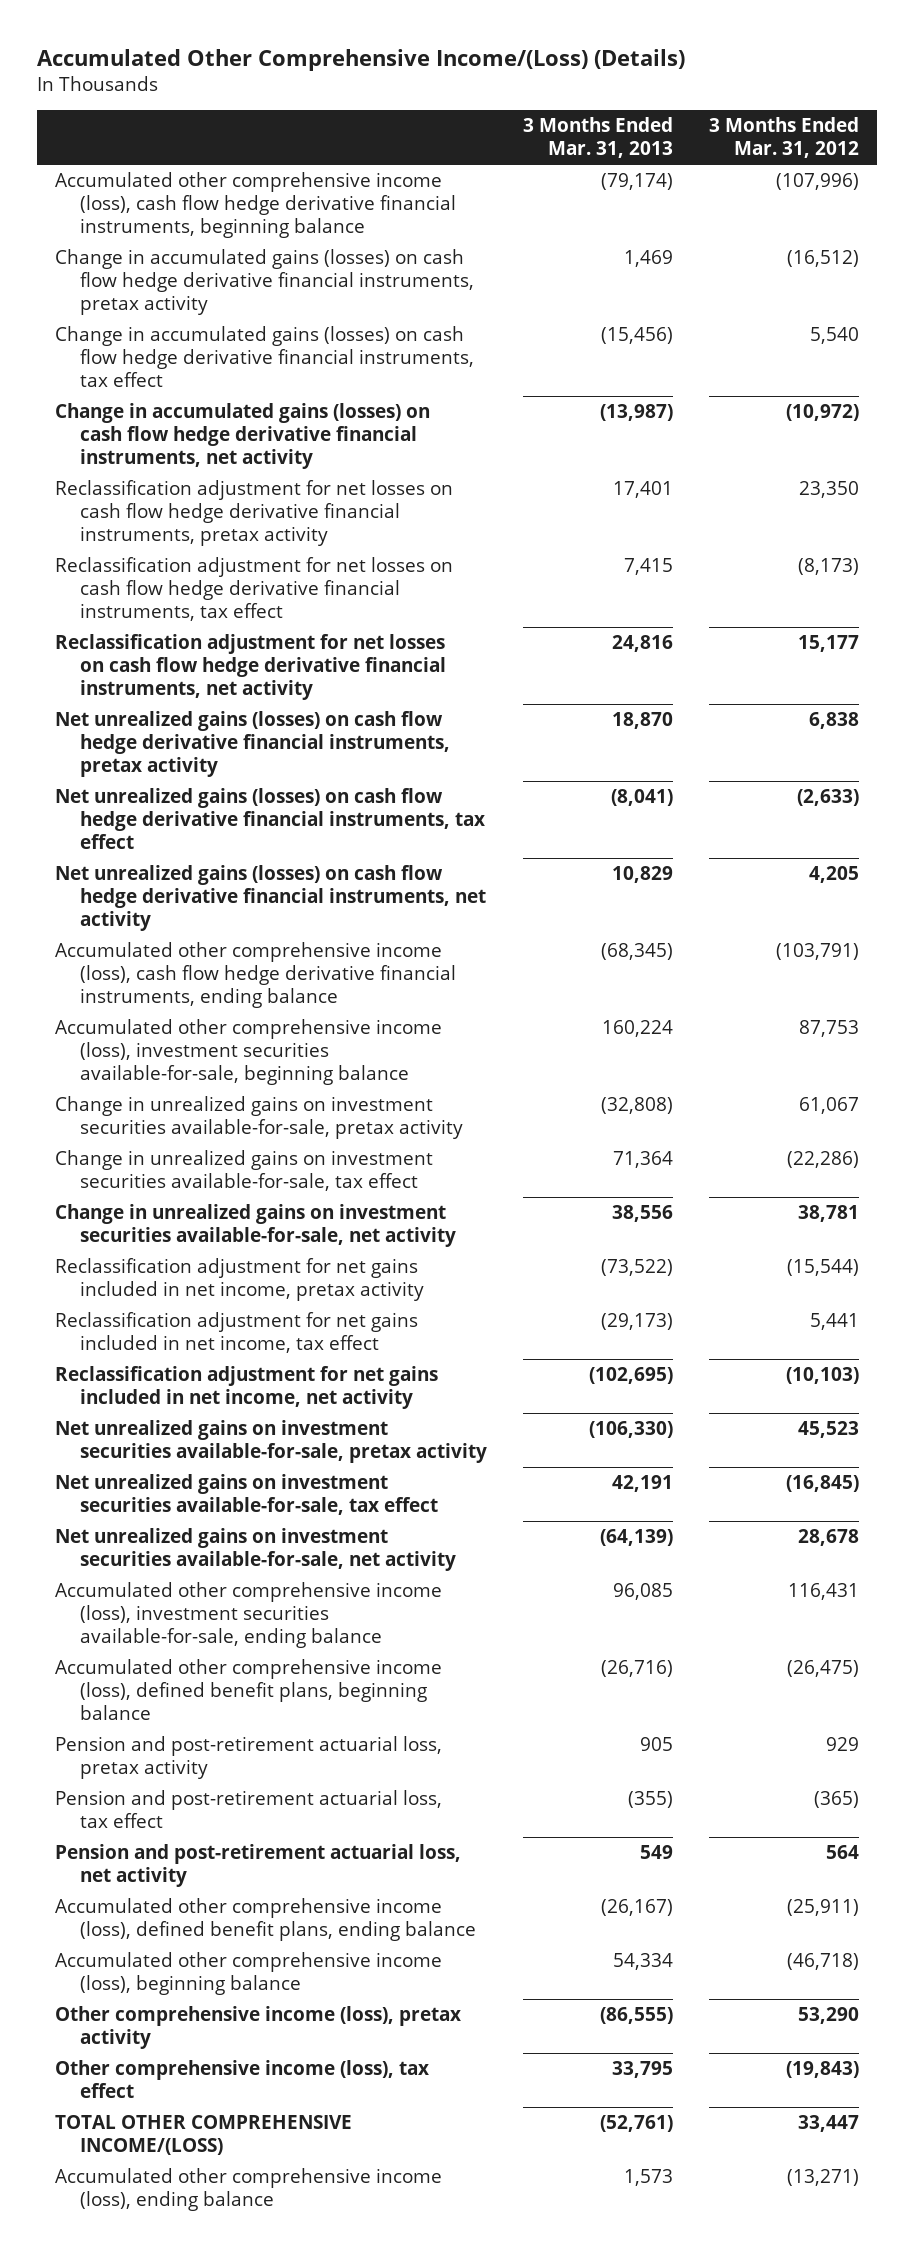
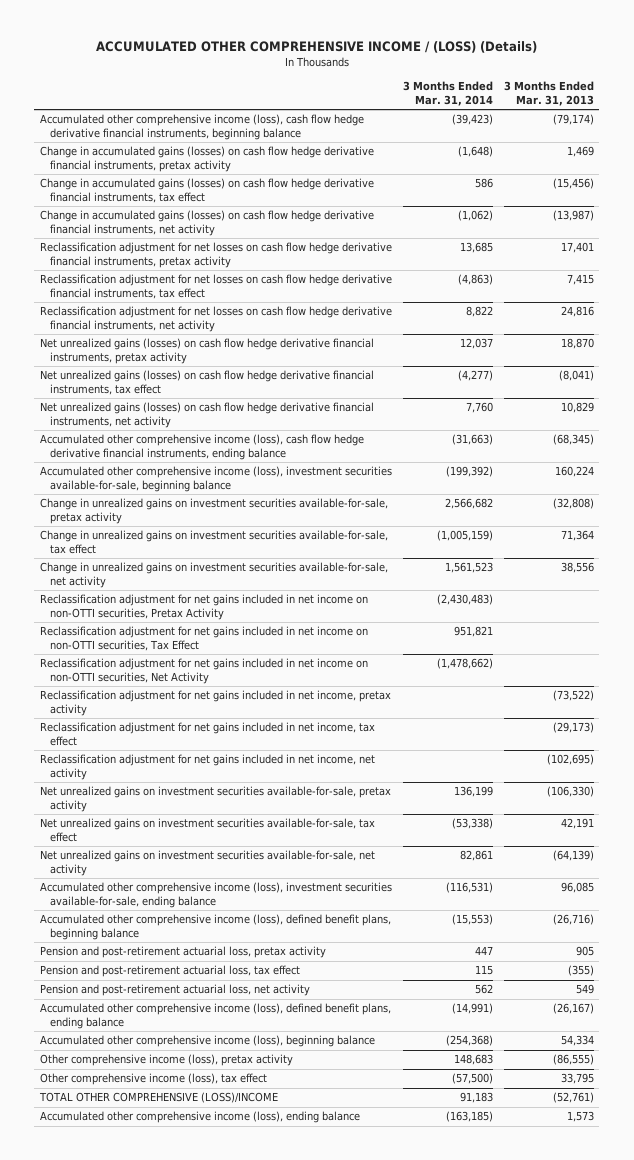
- Accumulated Other Comprehensive Income/(Loss) (Details)
+ ACCUMULATED OTHER COMPREHENSIVE INCOME / (LOSS) (Details)
- | 3 Months Ended Mar. 31, 2013 | 3 Months Ended Mar. 31, 2012
+ | 3 Months Ended Mar. 31, 2014 | 3 Months Ended Mar. 31, 2013
+ Reclassification adjustment for net gains included in net income on non-OTTI securities, Pretax Activity | (2,430,483) |
+ Reclassification adjustment for net gains included in net income on non-OTTI securities, Tax Effect | 951,821 |
+ Reclassification adjustment for net gains included in net income on non-OTTI securities, Net Activity | (1,478,662) |
- TOTAL OTHER COMPREHENSIVE INCOME/(LOSS) | (52,761) | 33,447
+ TOTAL OTHER COMPREHENSIVE (LOSS)/INCOME | 91,183 | (52,761)

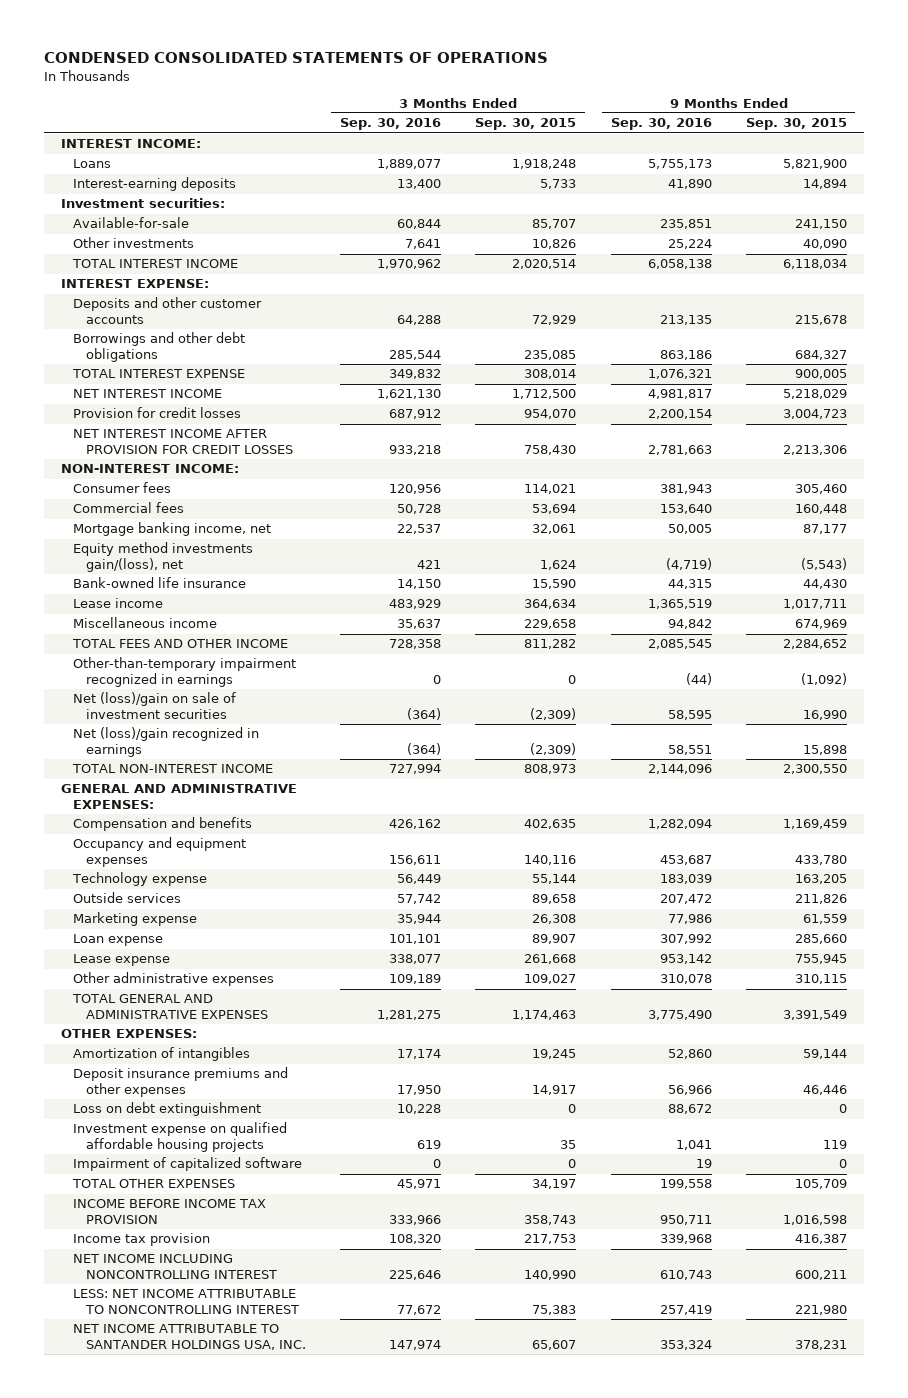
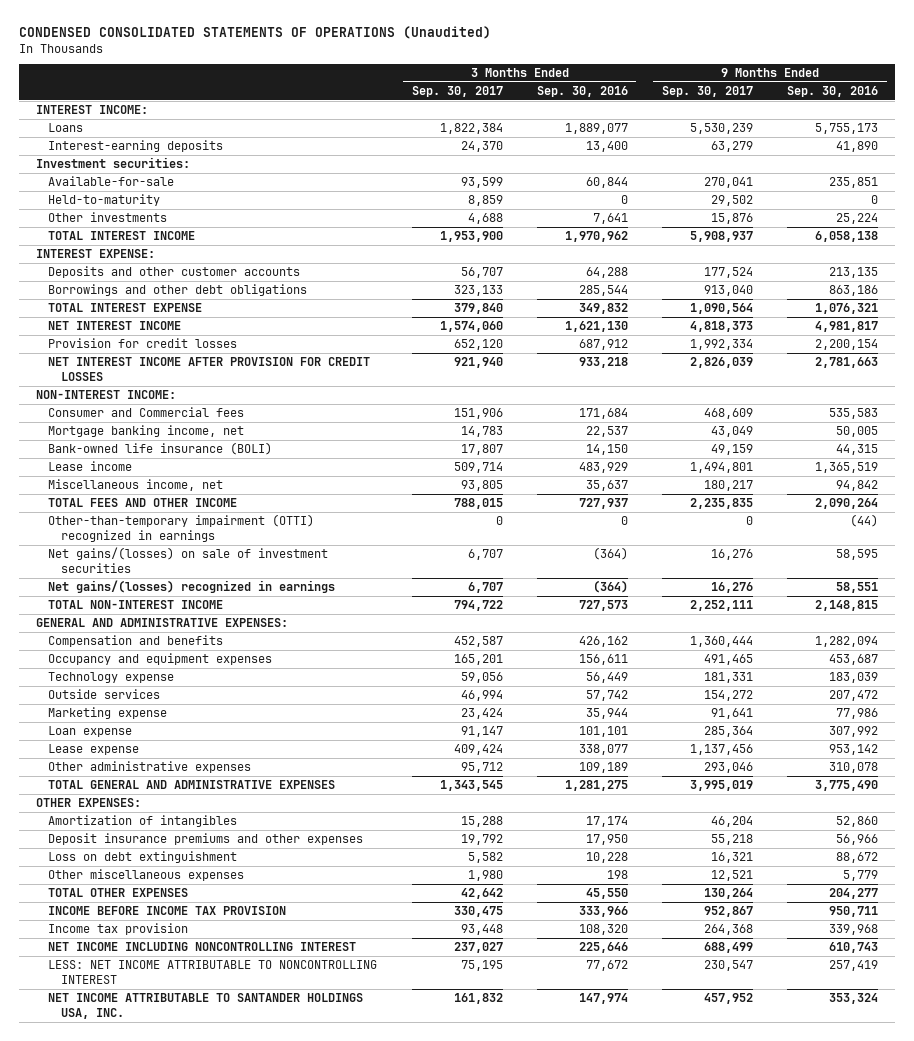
- CONDENSED CONSOLIDATED STATEMENTS OF OPERATIONS
+ CONDENSED CONSOLIDATED STATEMENTS OF OPERATIONS (Unaudited)
- | 3 Months Ended Sep. 30, 2016 | 3 Months Ended Sep. 30, 2015 | 9 Months Ended Sep. 30, 2016 | 9 Months Ended Sep. 30, 2015
+ | 3 Months Ended Sep. 30, 2017 | 3 Months Ended Sep. 30, 2016 | 9 Months Ended Sep. 30, 2017 | 9 Months Ended Sep. 30, 2016
+ Held-to-maturity | 8,859 | 0 | 29,502 | 0
- Consumer fees | 120,956 | 114,021 | 381,943 | 305,460
- Commercial fees | 50,728 | 53,694 | 153,640 | 160,448
+ Consumer and Commercial fees | 151,906 | 171,684 | 468,609 | 535,583
- Equity method investments gain/(loss), net | 421 | 1,624 | (4,719) | (5,543)
- Bank-owned life insurance | 14,150 | 15,590 | 44,315 | 44,430
+ Bank-owned life insurance (BOLI) | 17,807 | 14,150 | 49,159 | 44,315
- Miscellaneous income | 35,637 | 229,658 | 94,842 | 674,969
- TOTAL FEES AND OTHER INCOME | 728,358 | 811,282 | 2,085,545 | 2,284,652
- Other-than-temporary impairment recognized in earnings | 0 | 0 | (44) | (1,092)
- Net (loss)/gain on sale of investment securities | (364) | (2,309) | 58,595 | 16,990
- Net (loss)/gain recognized in earnings | (364) | (2,309) | 58,551 | 15,898
- TOTAL NON-INTEREST INCOME | 727,994 | 808,973 | 2,144,096 | 2,300,550
+ Miscellaneous income, net | 93,805 | 35,637 | 180,217 | 94,842
+ TOTAL FEES AND OTHER INCOME | 788,015 | 727,937 | 2,235,835 | 2,090,264
+ Other-than-temporary impairment (OTTI) recognized in earnings | 0 | 0 | 0 | (44)
+ Net gains/(losses) on sale of investment securities | 6,707 | (364) | 16,276 | 58,595
+ Net gains/(losses) recognized in earnings | 6,707 | (364) | 16,276 | 58,551
+ TOTAL NON-INTEREST INCOME | 794,722 | 727,573 | 2,252,111 | 2,148,815
- Investment expense on qualified affordable housing projects | 619 | 35 | 1,041 | 119
- Impairment of capitalized software | 0 | 0 | 19 | 0
- TOTAL OTHER EXPENSES | 45,971 | 34,197 | 199,558 | 105,709
+ Other miscellaneous expenses | 1,980 | 198 | 12,521 | 5,779
+ TOTAL OTHER EXPENSES | 42,642 | 45,550 | 130,264 | 204,277

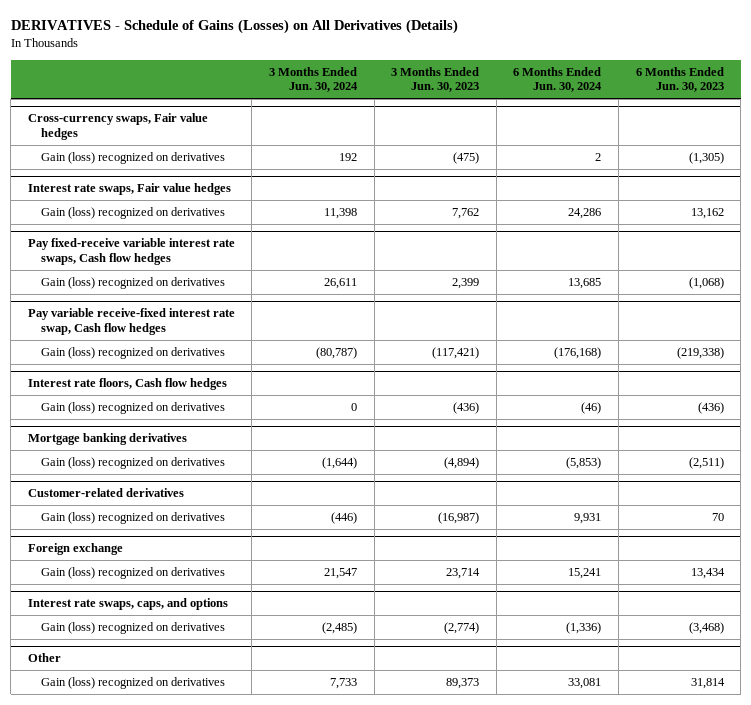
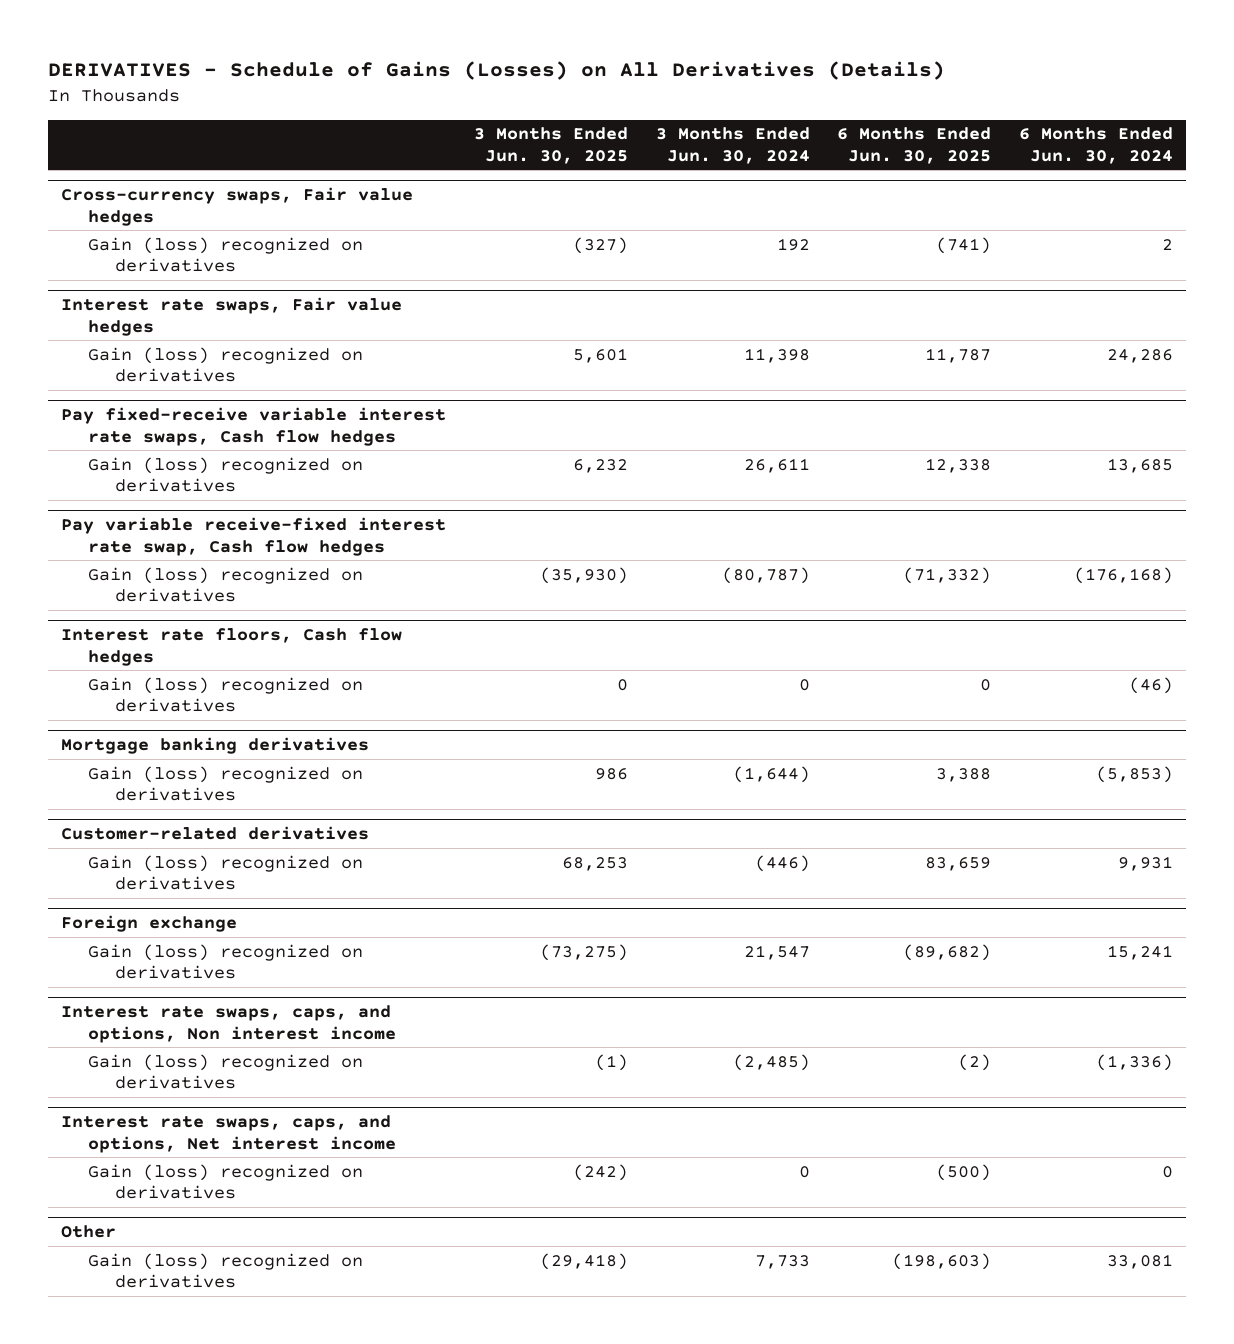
- | 3 Months Ended Jun. 30, 2024 | 3 Months Ended Jun. 30, 2023 | 6 Months Ended Jun. 30, 2024 | 6 Months Ended Jun. 30, 2023
+ | 3 Months Ended Jun. 30, 2025 | 3 Months Ended Jun. 30, 2024 | 6 Months Ended Jun. 30, 2025 | 6 Months Ended Jun. 30, 2024
- Interest rate swaps, caps, and options
+ Interest rate swaps, caps, and options, Non interest income
+ Interest rate swaps, caps, and options, Net interest income
+ Gain (loss) recognized on derivatives | (242) | 0 | (500) | 0

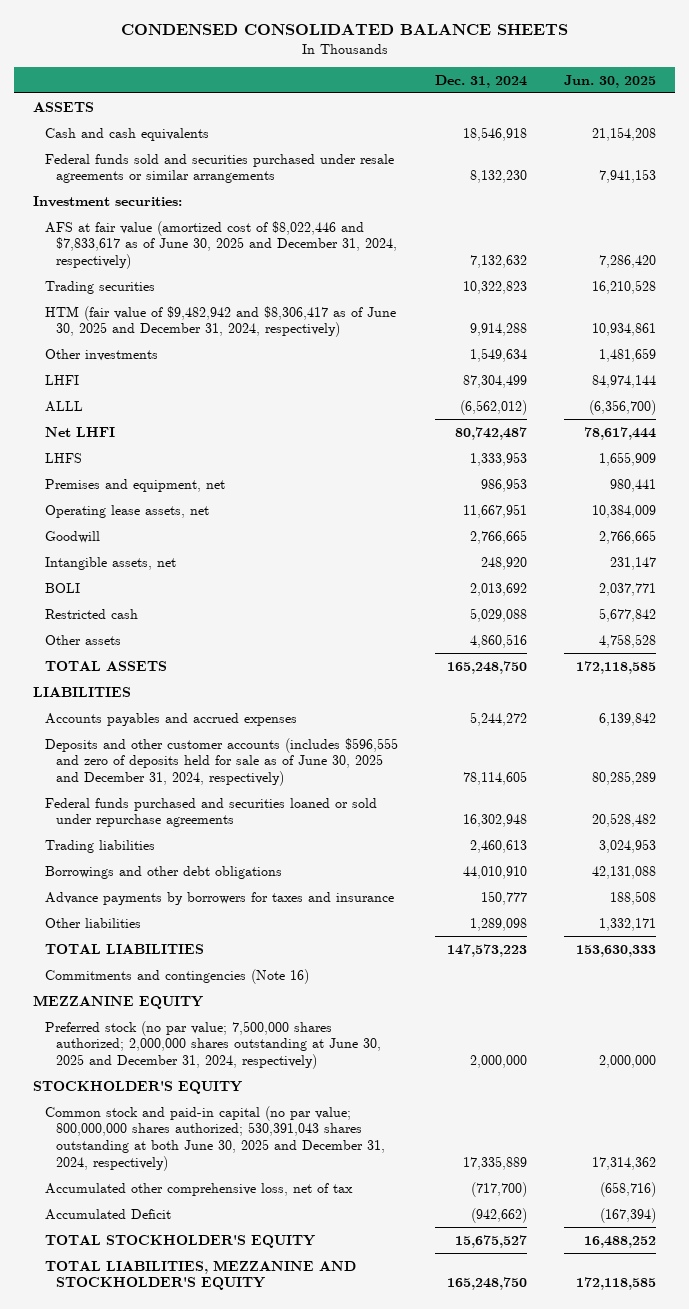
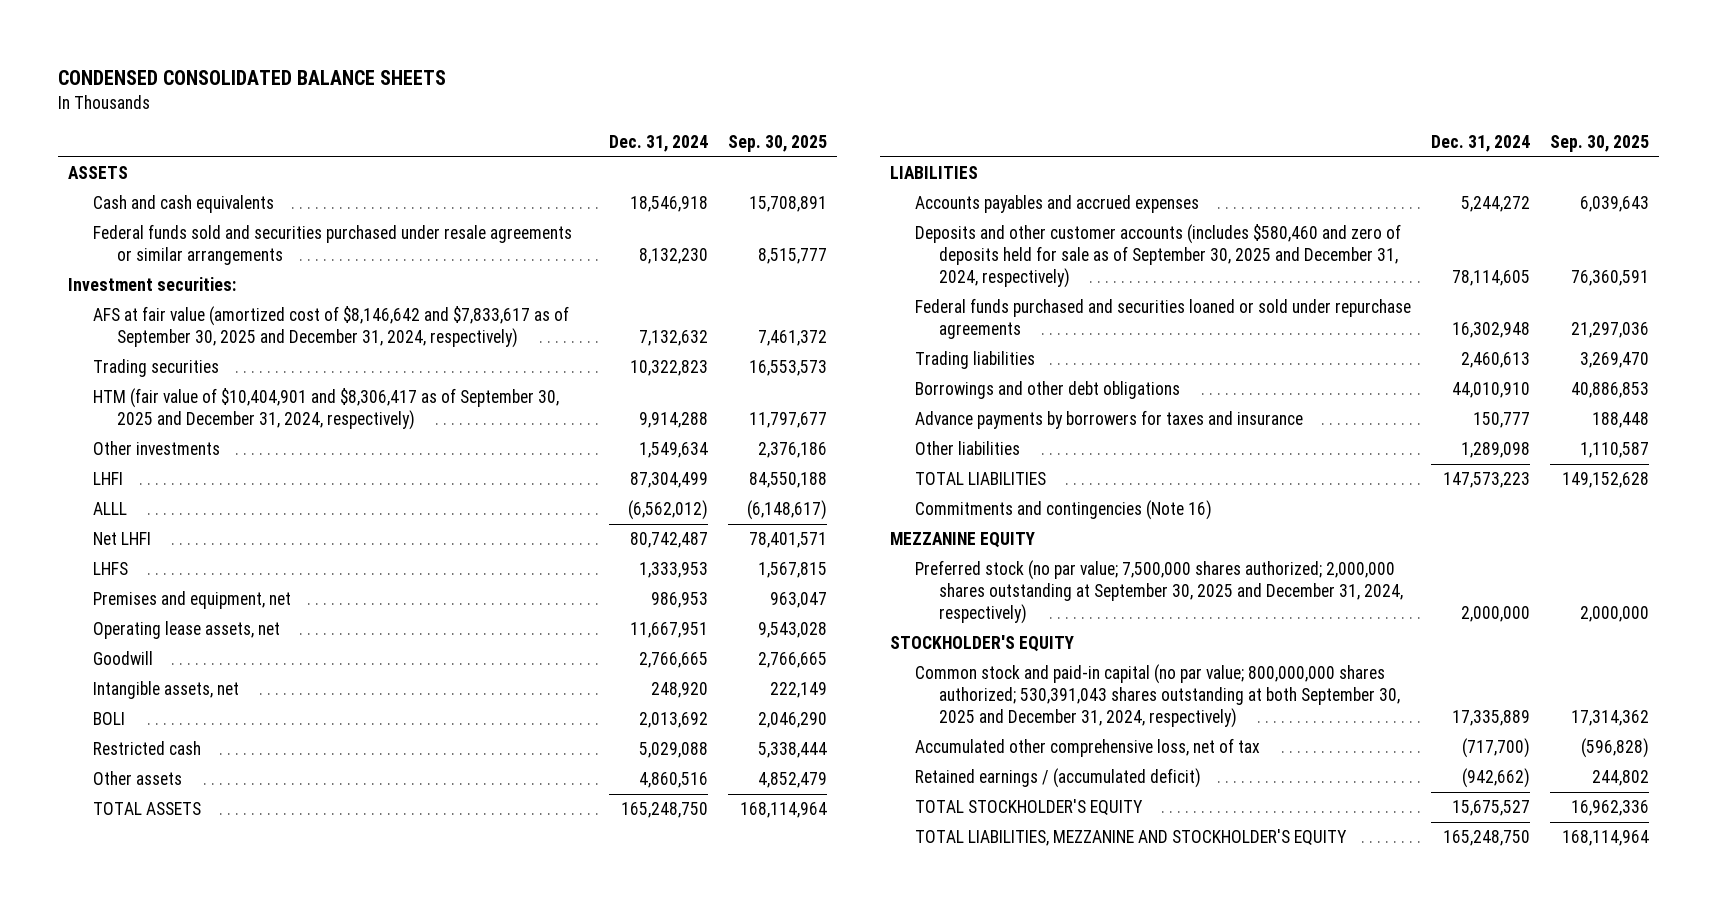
- | Dec. 31, 2024 | Jun. 30, 2025
+ | Dec. 31, 2024 | Sep. 30, 2025
- AFS at fair value (amortized cost of $8,022,446 and $7,833,617 as of June 30, 2025 and December 31, 2024, respectively) | 7,132,632 | 7,286,420
+ AFS at fair value (amortized cost of $8,146,642 and $7,833,617 as of September 30, 2025 and December 31, 2024, respectively) | 7,132,632 | 7,461,372
- HTM (fair value of $9,482,942 and $8,306,417 as of June 30, 2025 and December 31, 2024, respectively) | 9,914,288 | 10,934,861
+ HTM (fair value of $10,404,901 and $8,306,417 as of September 30, 2025 and December 31, 2024, respectively) | 9,914,288 | 11,797,677
- Deposits and other customer accounts (includes $596,555 and zero of deposits held for sale as of June 30, 2025 and December 31, 2024, respectively) | 78,114,605 | 80,285,289
+ Deposits and other customer accounts (includes $580,460 and zero of deposits held for sale as of September 30, 2025 and December 31, 2024, respectively) | 78,114,605 | 76,360,591
- Preferred stock (no par value; 7,500,000 shares authorized; 2,000,000 shares outstanding at June 30, 2025 and December 31, 2024, respectively) | 2,000,000 | 2,000,000
+ Preferred stock (no par value; 7,500,000 shares authorized; 2,000,000 shares outstanding at September 30, 2025 and December 31, 2024, respectively) | 2,000,000 | 2,000,000
- Common stock and paid-in capital (no par value; 800,000,000 shares authorized; 530,391,043 shares outstanding at both June 30, 2025 and December 31, 2024, respectively) | 17,335,889 | 17,314,362
+ Common stock and paid-in capital (no par value; 800,000,000 shares authorized; 530,391,043 shares outstanding at both September 30, 2025 and December 31, 2024, respectively) | 17,335,889 | 17,314,362
- Accumulated Deficit | (942,662) | (167,394)
+ Retained earnings / (accumulated deficit) | (942,662) | 244,802

